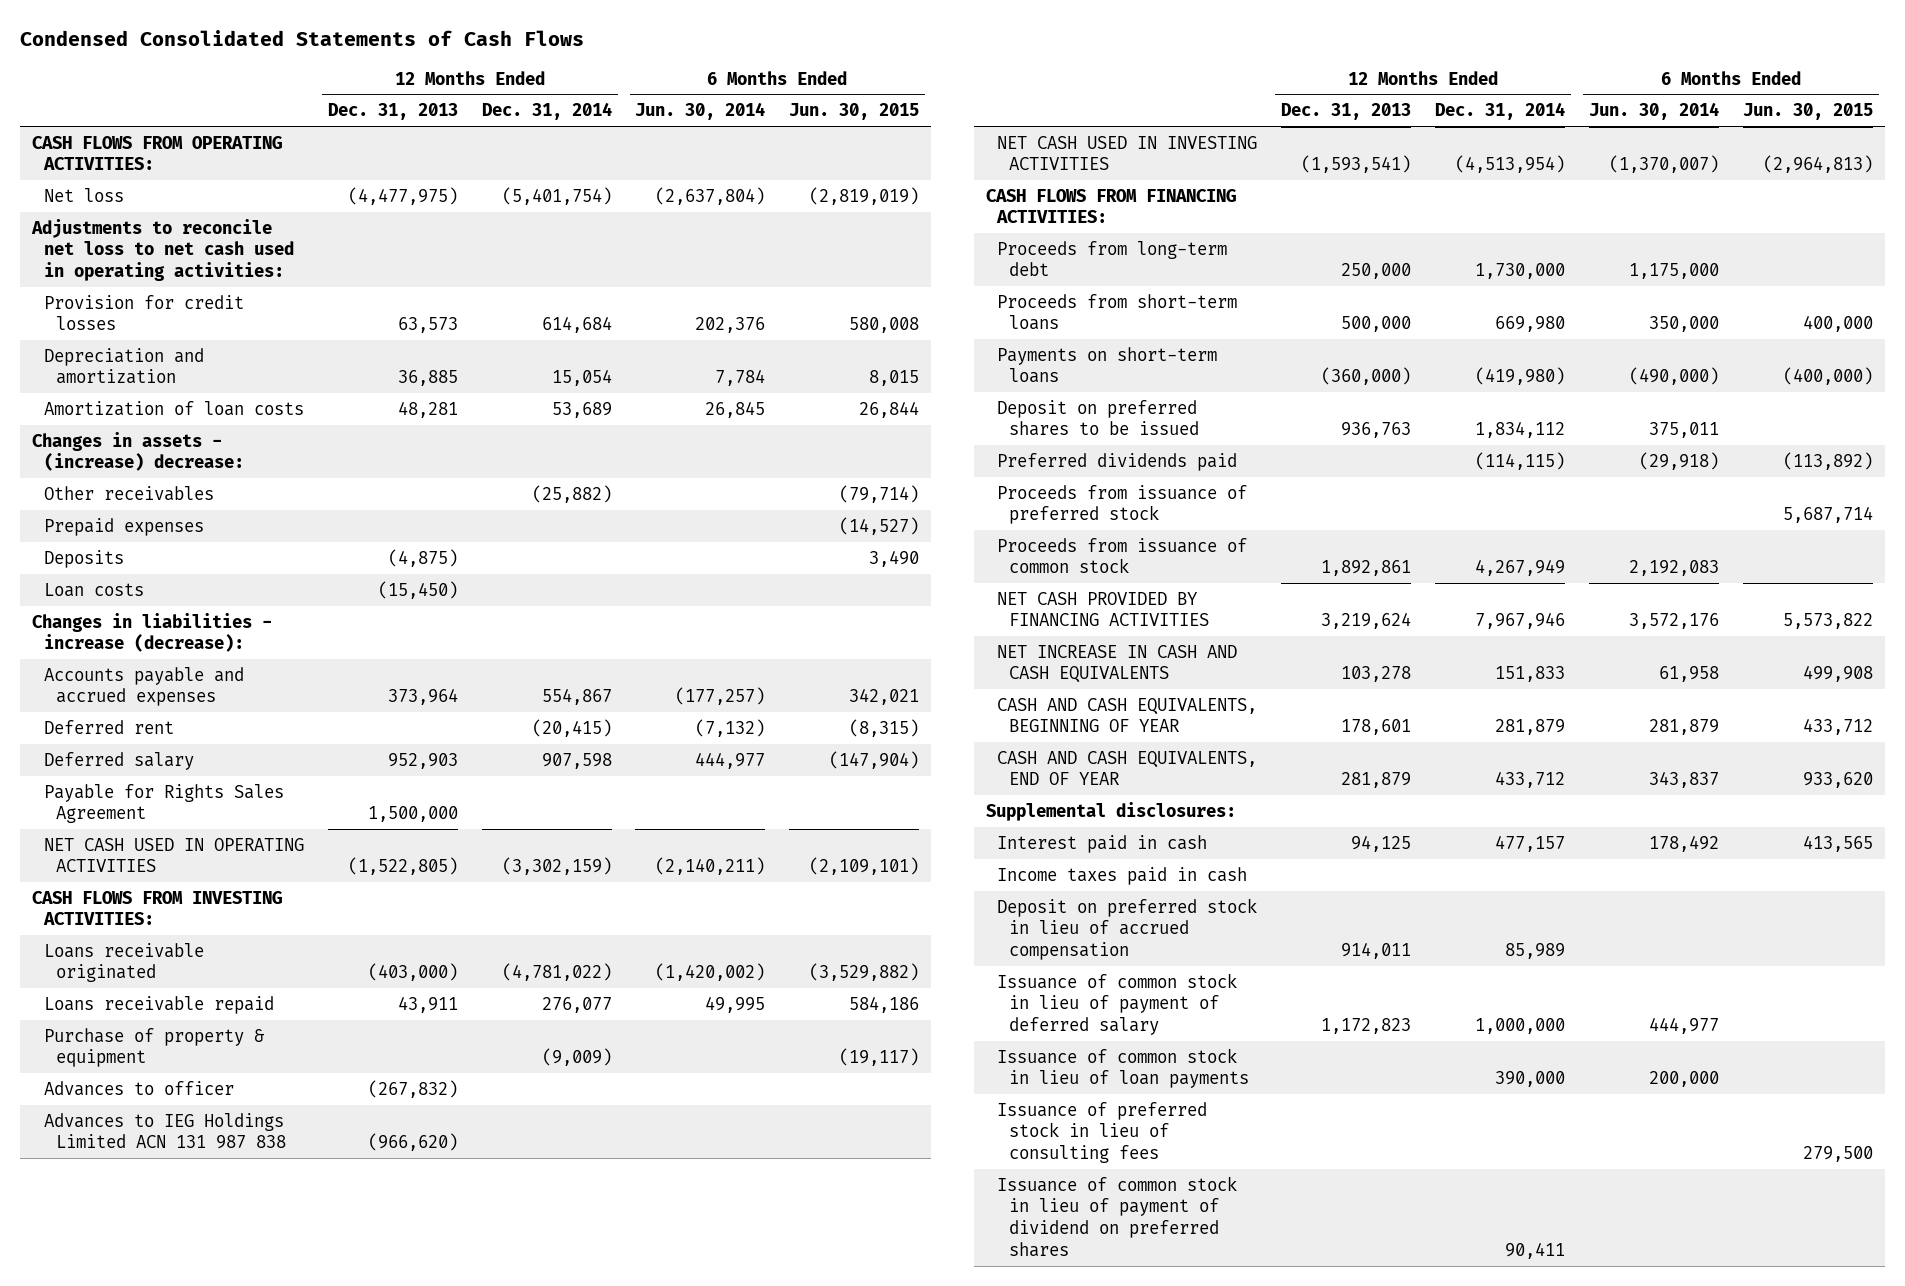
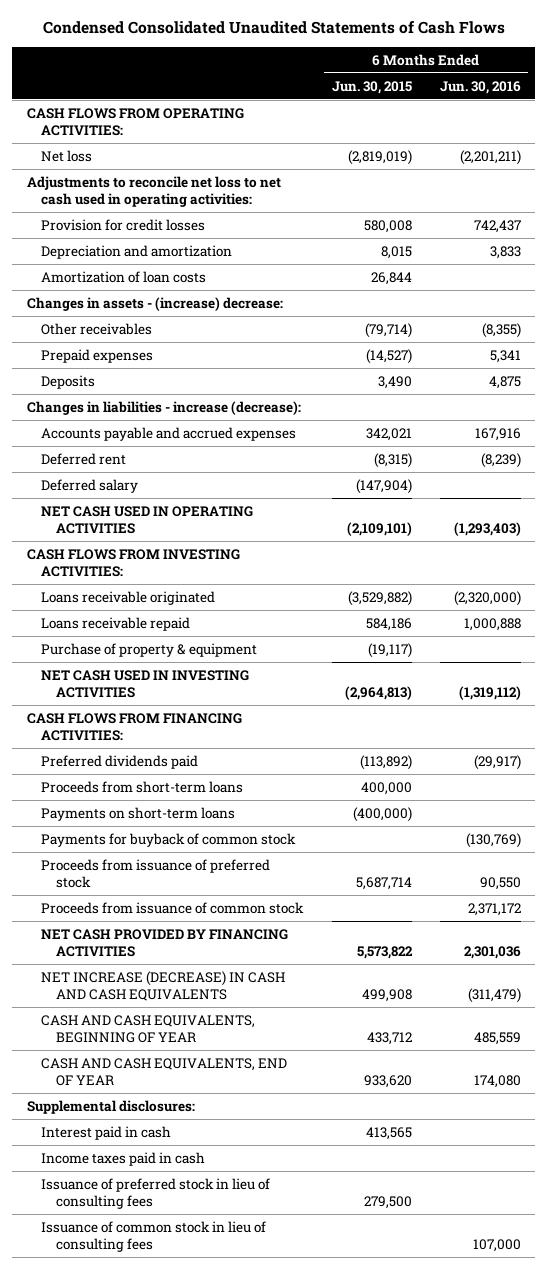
- Condensed Consolidated Statements of Cash Flows
+ Condensed Consolidated Unaudited Statements of Cash Flows
- | 12 Months Ended Dec. 31, 2013 | 12 Months Ended Dec. 31, 2014 | 6 Months Ended Jun. 30, 2014 | 6 Months Ended Jun. 30, 2015
+ | 6 Months Ended Jun. 30, 2015 | 6 Months Ended Jun. 30, 2016
- Loan costs | (15,450) | | |
- Payable for Rights Sales Agreement | 1,500,000 | | |
- Advances to officer | (267,832) | | |
- Advances to IEG Holdings Limited ACN 131 987 838 | (966,620) | | |
- Proceeds from long-term debt | 250,000 | 1,730,000 | 1,175,000 |
moved up: Preferred dividends paid | (113,892) | (29,917)
- Deposit on preferred shares to be issued | 936,763 | 1,834,112 | 375,011 |
+ Payments for buyback of common stock | | (130,769)
- NET INCREASE IN CASH AND CASH EQUIVALENTS | 103,278 | 151,833 | 61,958 | 499,908
+ NET INCREASE (DECREASE) IN CASH AND CASH EQUIVALENTS | 499,908 | (311,479)
- Deposit on preferred stock in lieu of accrued compensation | 914,011 | 85,989 | |
- Issuance of common stock in lieu of payment of deferred salary | 1,172,823 | 1,000,000 | 444,977 |
- Issuance of common stock in lieu of loan payments | | 390,000 | 200,000 |
- Issuance of common stock in lieu of payment of dividend on preferred shares | | 90,411 | |
+ Issuance of common stock in lieu of consulting fees | | 107,000

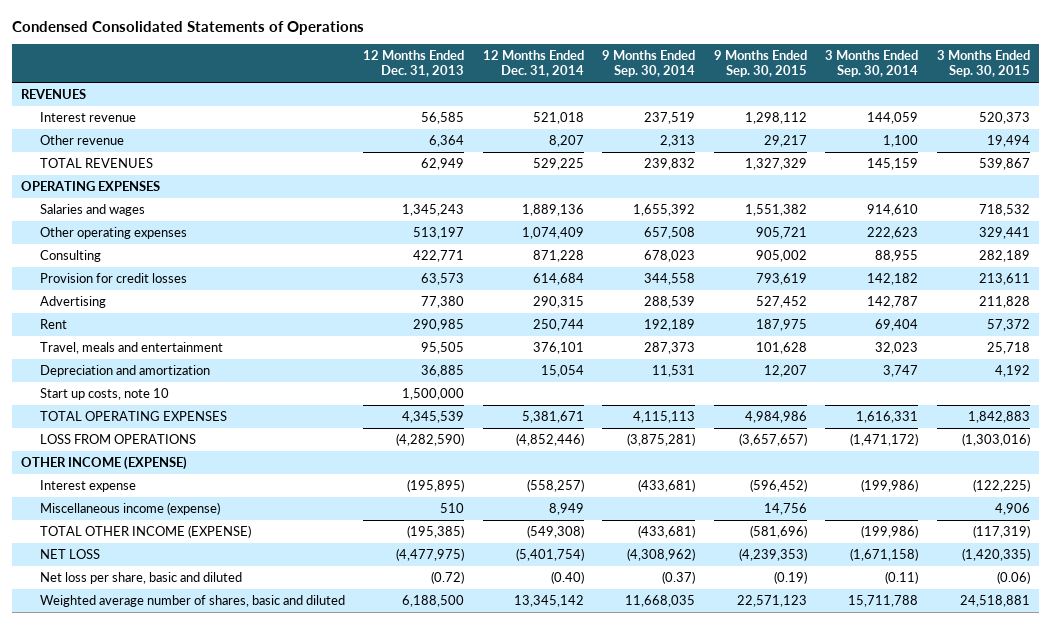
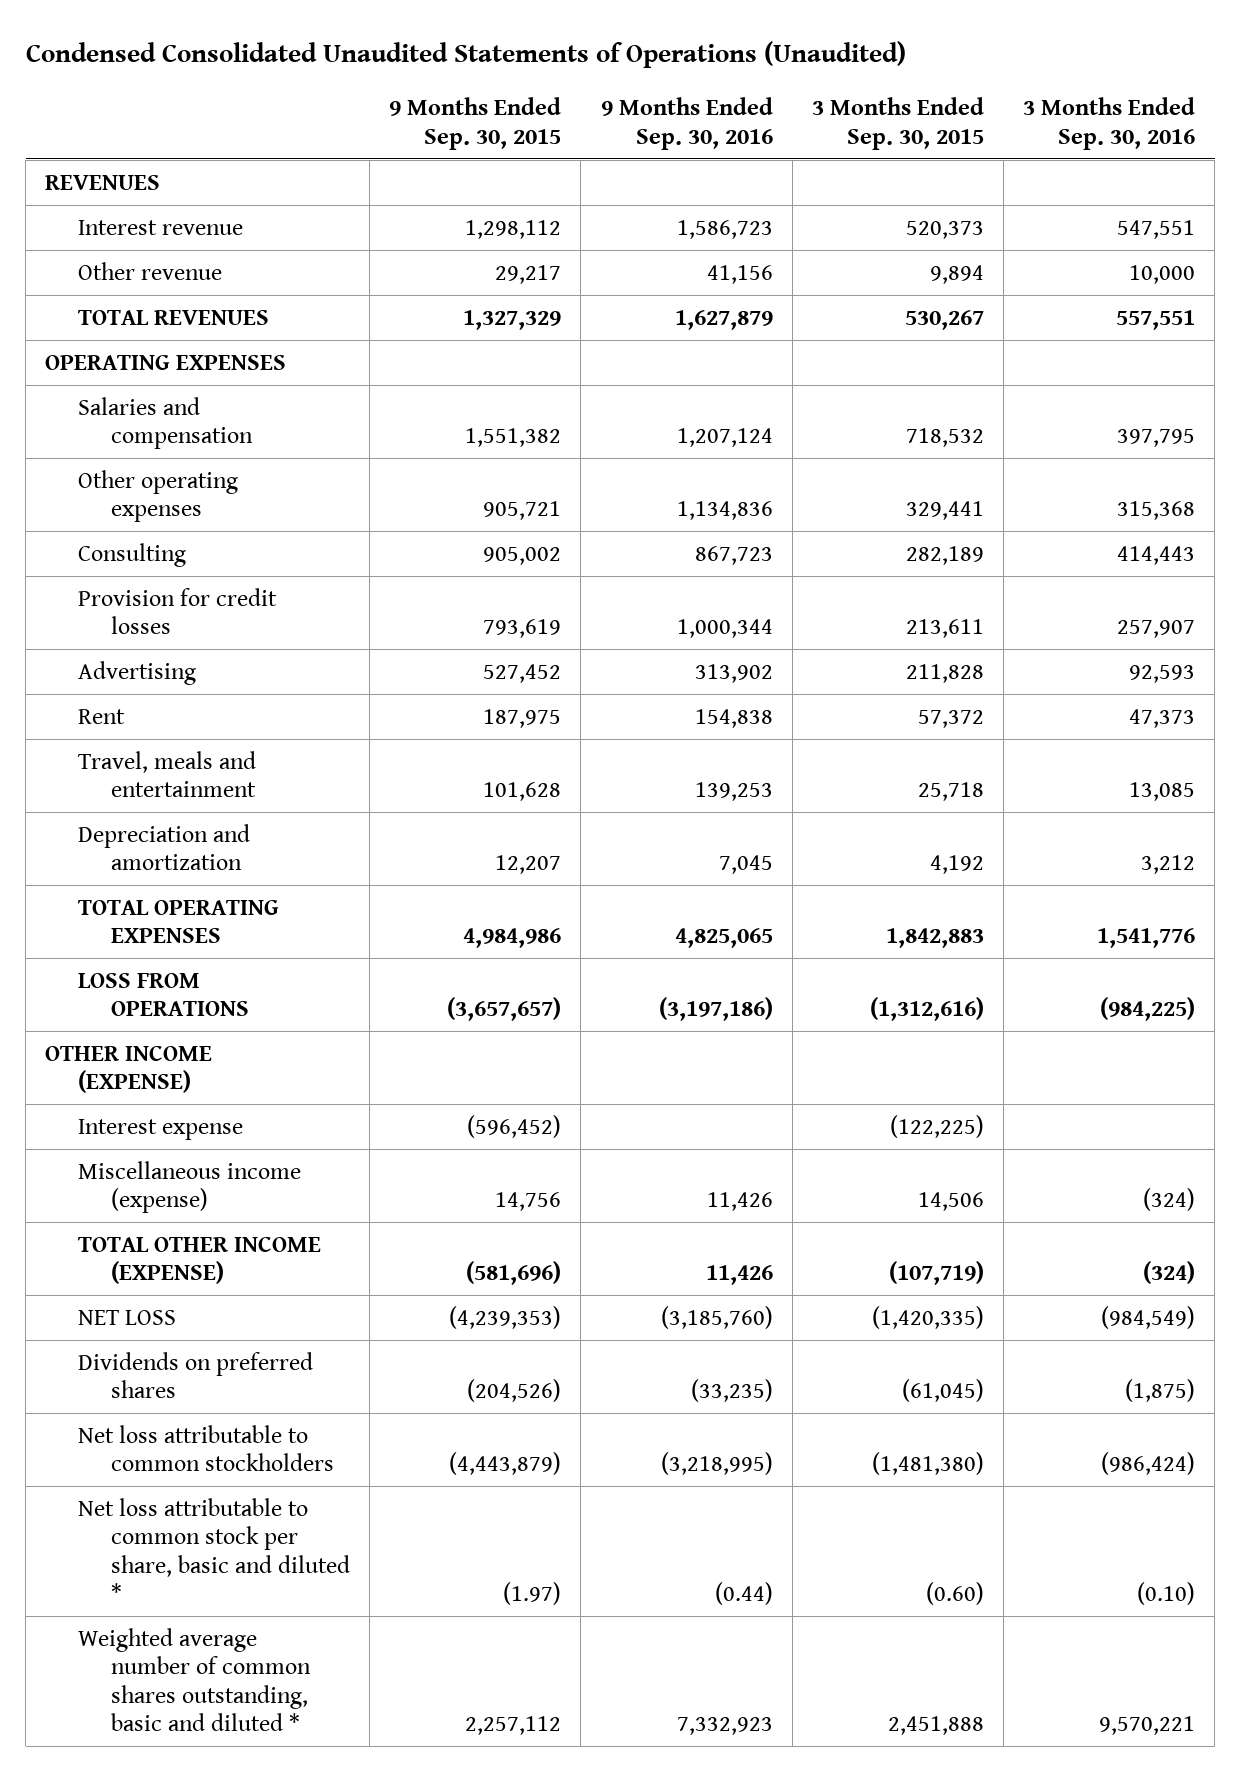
- Condensed Consolidated Statements of Operations
+ Condensed Consolidated Unaudited Statements of Operations (Unaudited)
- | 12 Months Ended Dec. 31, 2013 | 12 Months Ended Dec. 31, 2014 | 9 Months Ended Sep. 30, 2014 | 9 Months Ended Sep. 30, 2015 | 3 Months Ended Sep. 30, 2014 | 3 Months Ended Sep. 30, 2015
+ | 9 Months Ended Sep. 30, 2015 | 9 Months Ended Sep. 30, 2016 | 3 Months Ended Sep. 30, 2015 | 3 Months Ended Sep. 30, 2016
- Other revenue | 6,364 | 8,207 | 2,313 | 29,217 | 1,100 | 19,494
- TOTAL REVENUES | 62,949 | 529,225 | 239,832 | 1,327,329 | 145,159 | 539,867
+ Other revenue | 29,217 | 41,156 | 9,894 | 10,000
+ TOTAL REVENUES | 1,327,329 | 1,627,879 | 530,267 | 557,551
- Salaries and wages | 1,345,243 | 1,889,136 | 1,655,392 | 1,551,382 | 914,610 | 718,532
+ Salaries and compensation | 1,551,382 | 1,207,124 | 718,532 | 397,795
- Start up costs, note 10 | 1,500,000 | | | | |
- LOSS FROM OPERATIONS | (4,282,590) | (4,852,446) | (3,875,281) | (3,657,657) | (1,471,172) | (1,303,016)
+ LOSS FROM OPERATIONS | (3,657,657) | (3,197,186) | (1,312,616) | (984,225)
- Miscellaneous income (expense) | 510 | 8,949 | | 14,756 | | 4,906
- TOTAL OTHER INCOME (EXPENSE) | (195,385) | (549,308) | (433,681) | (581,696) | (199,986) | (117,319)
+ Miscellaneous income (expense) | 14,756 | 11,426 | 14,506 | (324)
+ TOTAL OTHER INCOME (EXPENSE) | (581,696) | 11,426 | (107,719) | (324)
- Net loss per share, basic and diluted | (0.72) | (0.40) | (0.37) | (0.19) | (0.11) | (0.06)
- Weighted average number of shares, basic and diluted | 6,188,500 | 13,345,142 | 11,668,035 | 22,571,123 | 15,711,788 | 24,518,881
+ Dividends on preferred shares | (204,526) | (33,235) | (61,045) | (1,875)
+ Net loss attributable to common stockholders | (4,443,879) | (3,218,995) | (1,481,380) | (986,424)
+ Net loss attributable to common stock per share, basic and diluted * | (1.97) | (0.44) | (0.60) | (0.10)
+ Weighted average number of common shares outstanding, basic and diluted * | 2,257,112 | 7,332,923 | 2,451,888 | 9,570,221

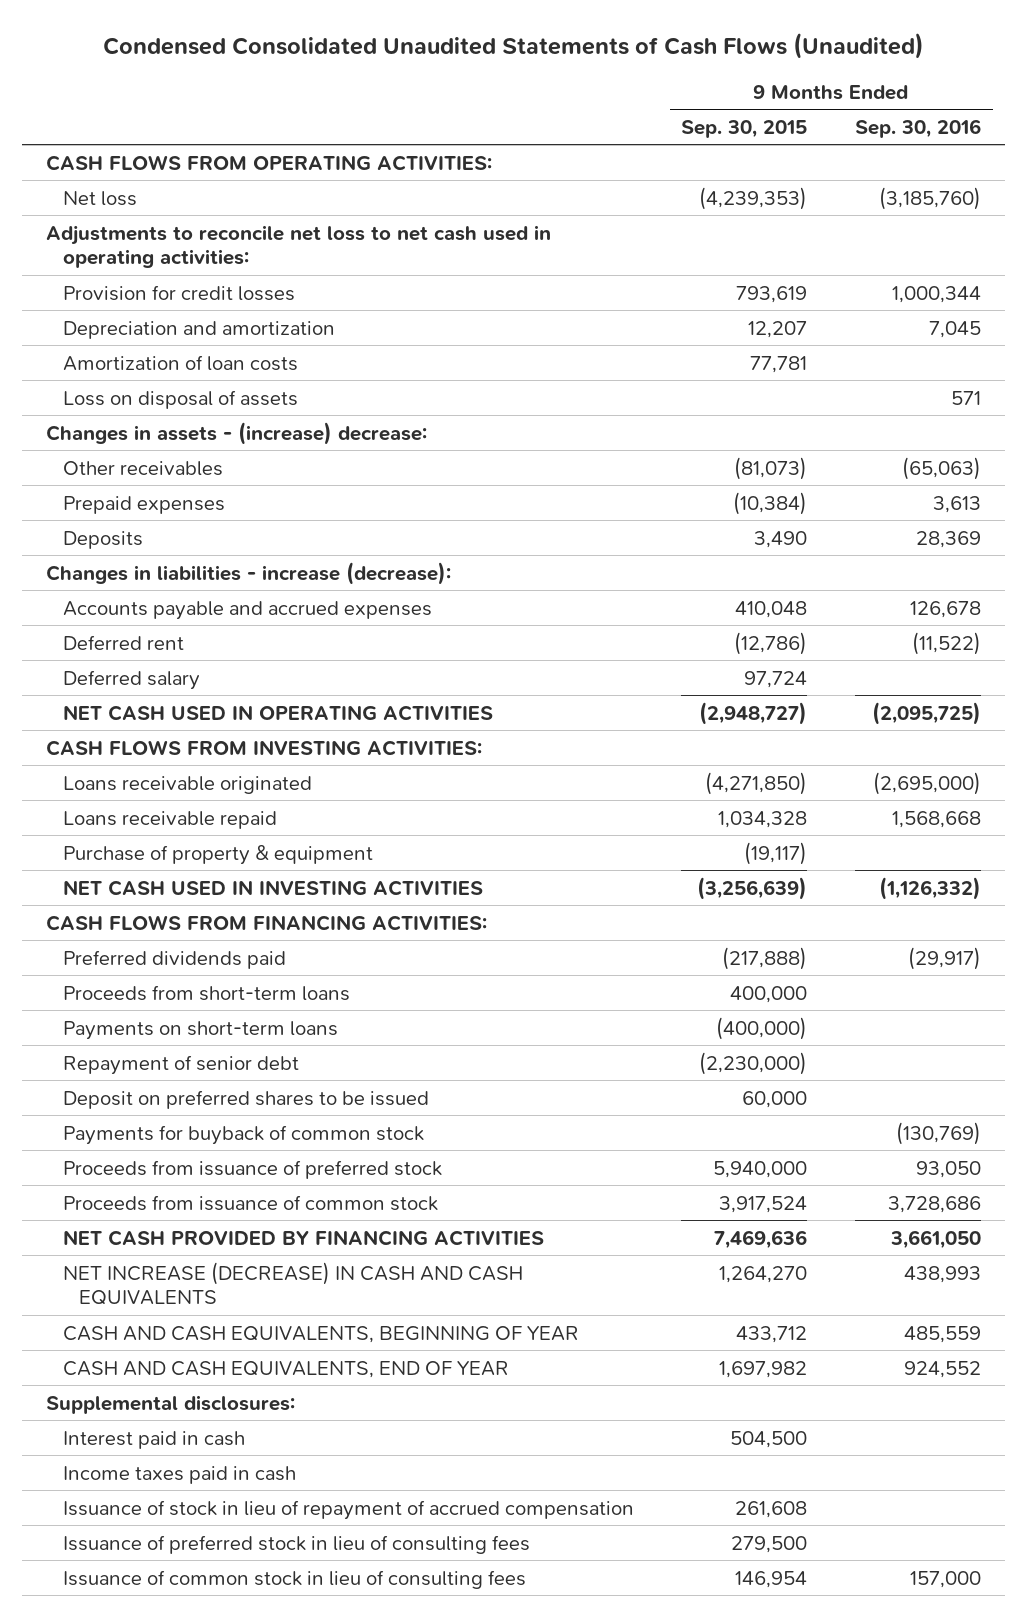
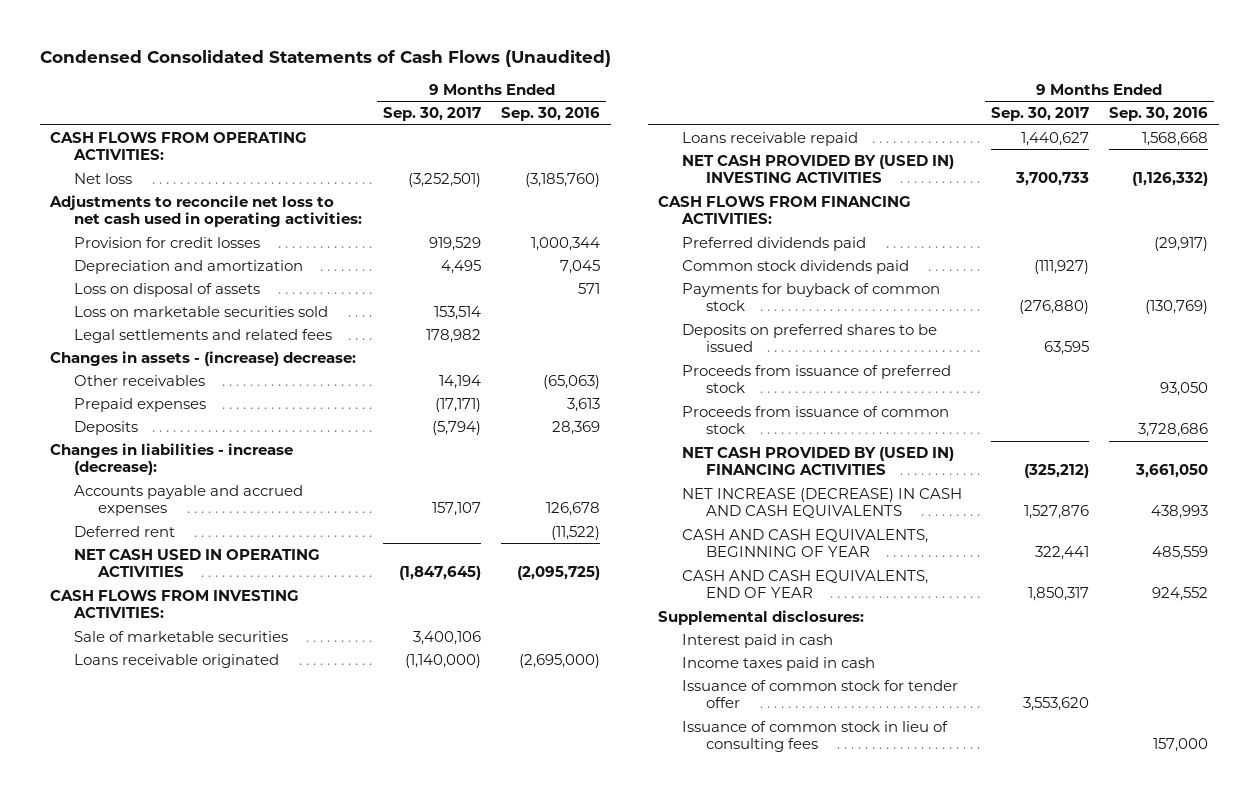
- Condensed Consolidated Unaudited Statements of Cash Flows (Unaudited)
+ Condensed Consolidated Statements of Cash Flows (Unaudited)
- | 9 Months Ended Sep. 30, 2015 | 9 Months Ended Sep. 30, 2016
+ | 9 Months Ended Sep. 30, 2017 | 9 Months Ended Sep. 30, 2016
- Amortization of loan costs | 77,781 |
+ Loss on marketable securities sold | 153,514 |
+ Legal settlements and related fees | 178,982 |
- Deferred salary | 97,724 |
+ Sale of marketable securities | 3,400,106 |
- Purchase of property & equipment | (19,117) |
- NET CASH USED IN INVESTING ACTIVITIES | (3,256,639) | (1,126,332)
+ NET CASH PROVIDED BY (USED IN) INVESTING ACTIVITIES | 3,700,733 | (1,126,332)
- Proceeds from short-term loans | 400,000 |
- Payments on short-term loans | (400,000) |
- Repayment of senior debt | (2,230,000) |
- Deposit on preferred shares to be issued | 60,000 |
+ Common stock dividends paid | (111,927) |
+ Deposits on preferred shares to be issued | 63,595 |
- NET CASH PROVIDED BY FINANCING ACTIVITIES | 7,469,636 | 3,661,050
+ NET CASH PROVIDED BY (USED IN) FINANCING ACTIVITIES | (325,212) | 3,661,050
- Issuance of stock in lieu of repayment of accrued compensation | 261,608 |
- Issuance of preferred stock in lieu of consulting fees | 279,500 |
+ Issuance of common stock for tender offer | 3,553,620 |

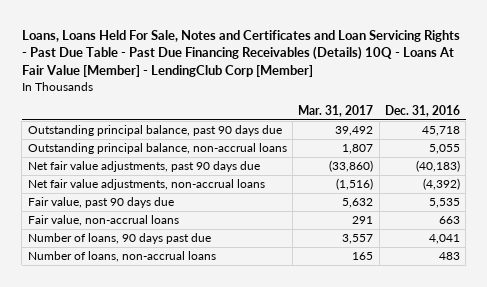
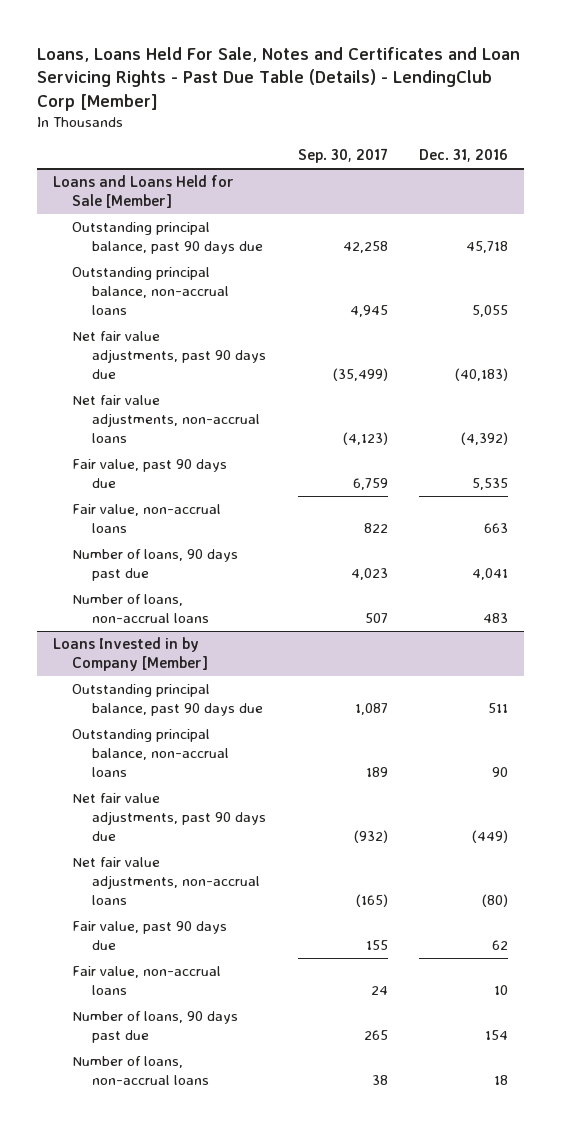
- Loans, Loans Held For Sale, Notes and Certificates and Loan Servicing Rights - Past Due Table - Past Due Financing Receivables (Details) 10Q - Loans At Fair Value [Member] - LendingClub Corp [Member]
+ Loans, Loans Held For Sale, Notes and Certificates and Loan Servicing Rights - Past Due Table (Details) - LendingClub Corp [Member]
- | Mar. 31, 2017 | Dec. 31, 2016
+ | Sep. 30, 2017 | Dec. 31, 2016
+ Loans and Loans Held for Sale [Member]
+ Loans Invested in by Company [Member]
+ Outstanding principal balance, past 90 days due | 1,087 | 511
+ Outstanding principal balance, non-accrual loans | 189 | 90
+ Net fair value adjustments, past 90 days due | (932) | (449)
+ Net fair value adjustments, non-accrual loans | (165) | (80)
+ Fair value, past 90 days due | 155 | 62
+ Fair value, non-accrual loans | 24 | 10
+ Number of loans, 90 days past due | 265 | 154
+ Number of loans, non-accrual loans | 38 | 18

